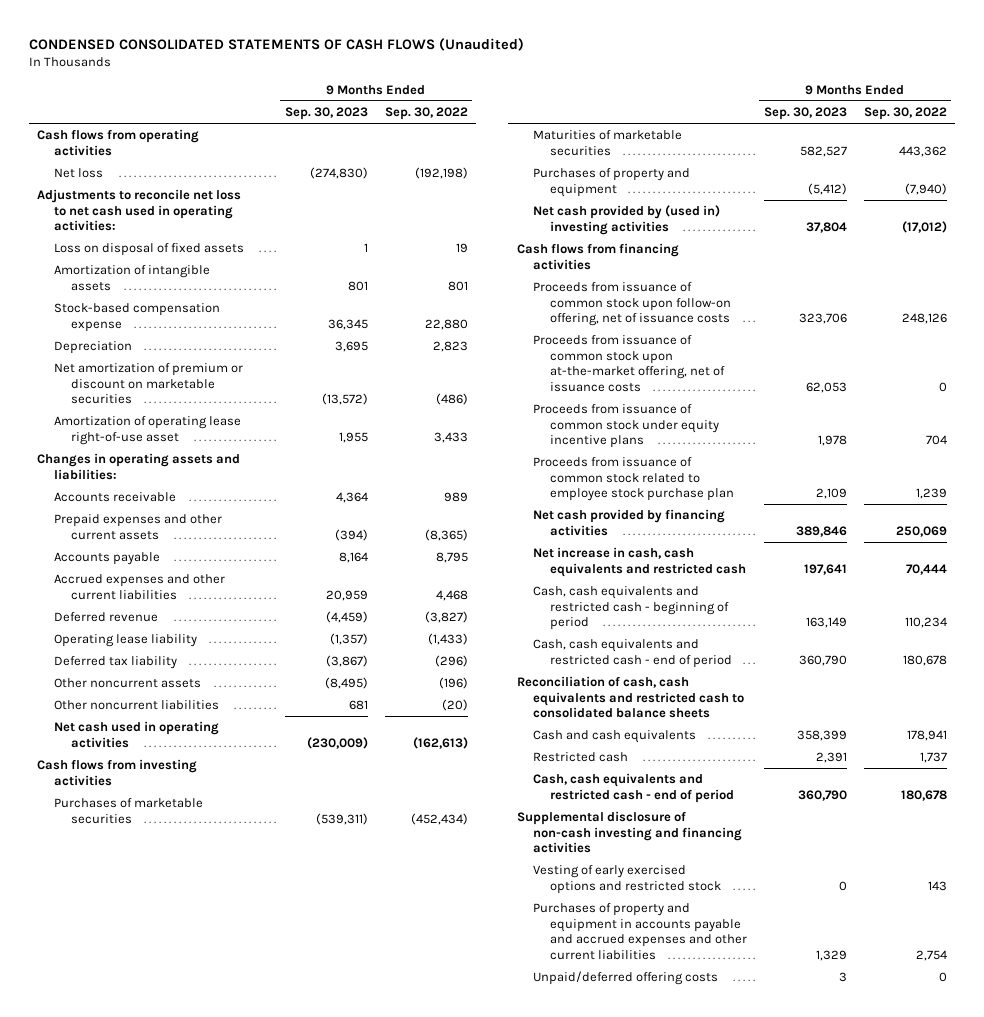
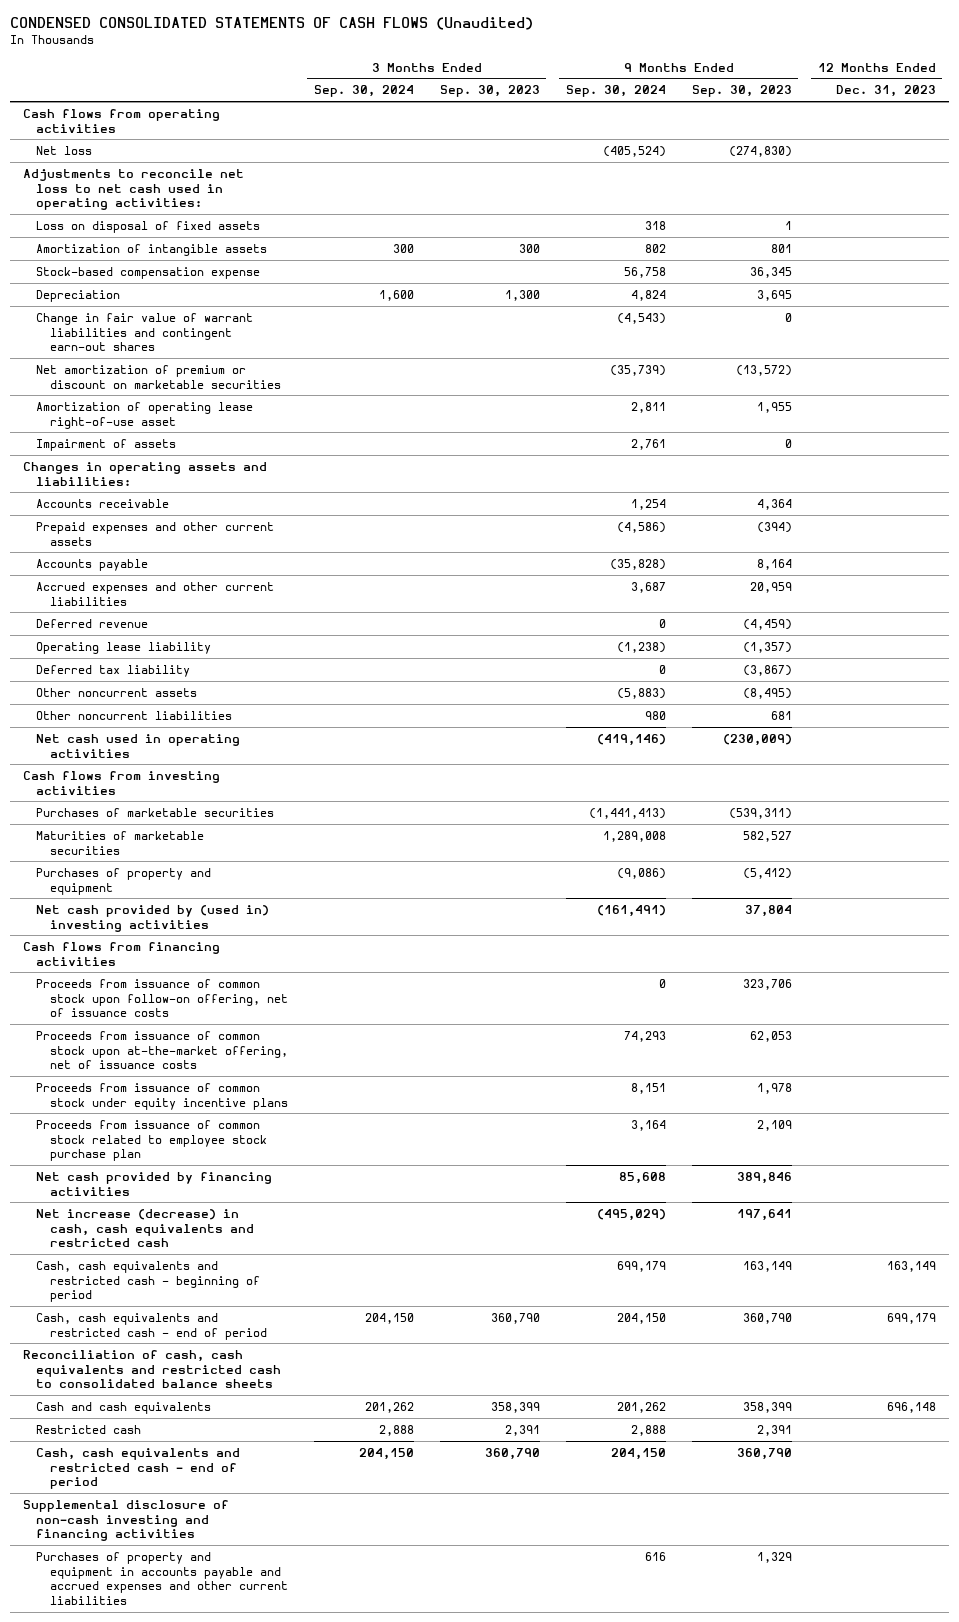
- | 9 Months Ended Sep. 30, 2023 | 9 Months Ended Sep. 30, 2022
+ | 3 Months Ended Sep. 30, 2024 | 3 Months Ended Sep. 30, 2023 | 9 Months Ended Sep. 30, 2024 | 9 Months Ended Sep. 30, 2023 | 12 Months Ended Dec. 31, 2023
+ Change in fair value of warrant liabilities and contingent earn-out shares | | | (4,543) | 0 |
+ Impairment of assets | | | 2,761 | 0 |
- Net increase in cash, cash equivalents and restricted cash | 197,641 | 70,444
+ Net increase (decrease) in cash, cash equivalents and restricted cash | | | (495,029) | 197,641 |
- Vesting of early exercised options and restricted stock | 0 | 143
- Unpaid/deferred offering costs | 3 | 0

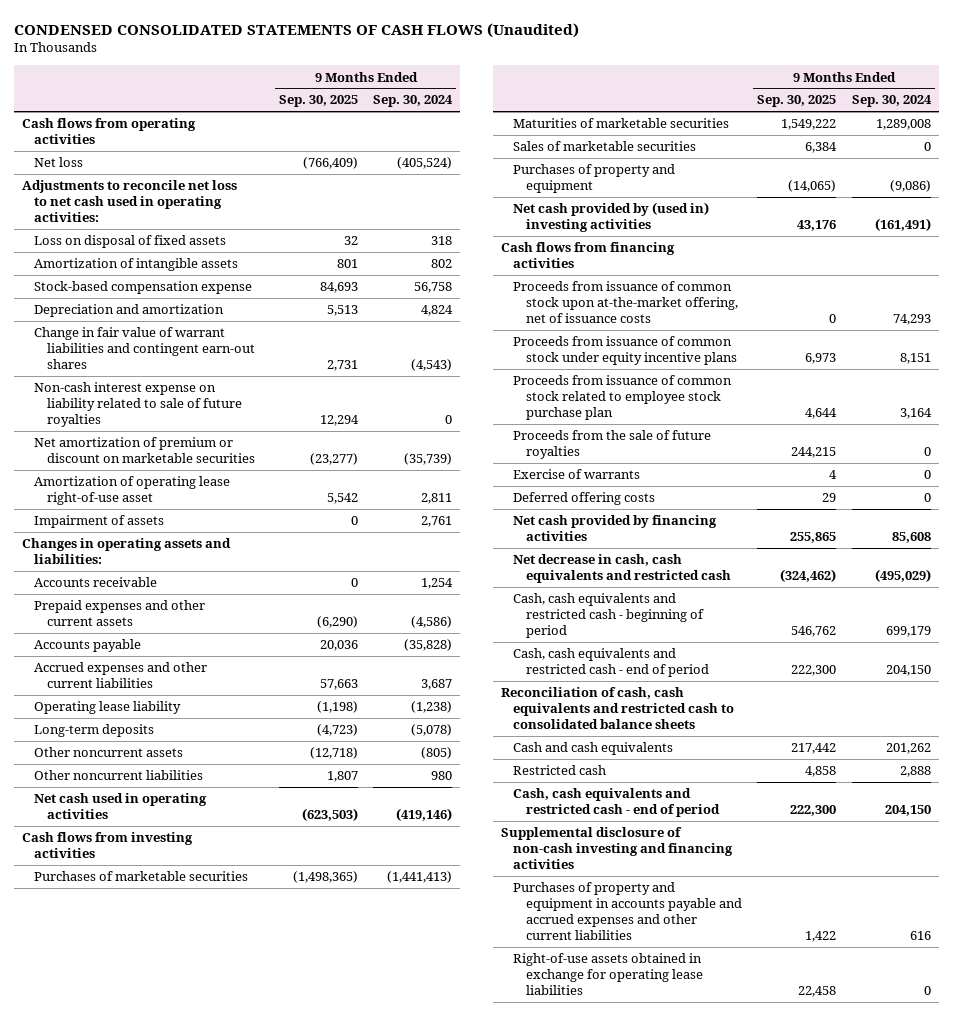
- | 3 Months Ended Sep. 30, 2024 | 3 Months Ended Sep. 30, 2023 | 9 Months Ended Sep. 30, 2024 | 9 Months Ended Sep. 30, 2023 | 12 Months Ended Dec. 31, 2023
+ | 9 Months Ended Sep. 30, 2025 | 9 Months Ended Sep. 30, 2024
- Depreciation | 1,600 | 1,300 | 4,824 | 3,695 |
+ Depreciation and amortization | 5,513 | 4,824
+ Non-cash interest expense on liability related to sale of future royalties | 12,294 | 0
- Deferred revenue | | | 0 | (4,459) |
- Deferred tax liability | | | 0 | (3,867) |
- Other noncurrent assets | | | (5,883) | (8,495) |
+ Long-term deposits | (4,723) | (5,078)
+ Other noncurrent assets | (12,718) | (805)
+ Sales of marketable securities | 6,384 | 0
- Proceeds from issuance of common stock upon follow-on offering, net of issuance costs | | | 0 | 323,706 |
+ Proceeds from the sale of future royalties | 244,215 | 0
+ Exercise of warrants | 4 | 0
+ Deferred offering costs | 29 | 0
- Net increase (decrease) in cash, cash equivalents and restricted cash | | | (495,029) | 197,641 |
+ Net decrease in cash, cash equivalents and restricted cash | (324,462) | (495,029)
+ Right-of-use assets obtained in exchange for operating lease liabilities | 22,458 | 0

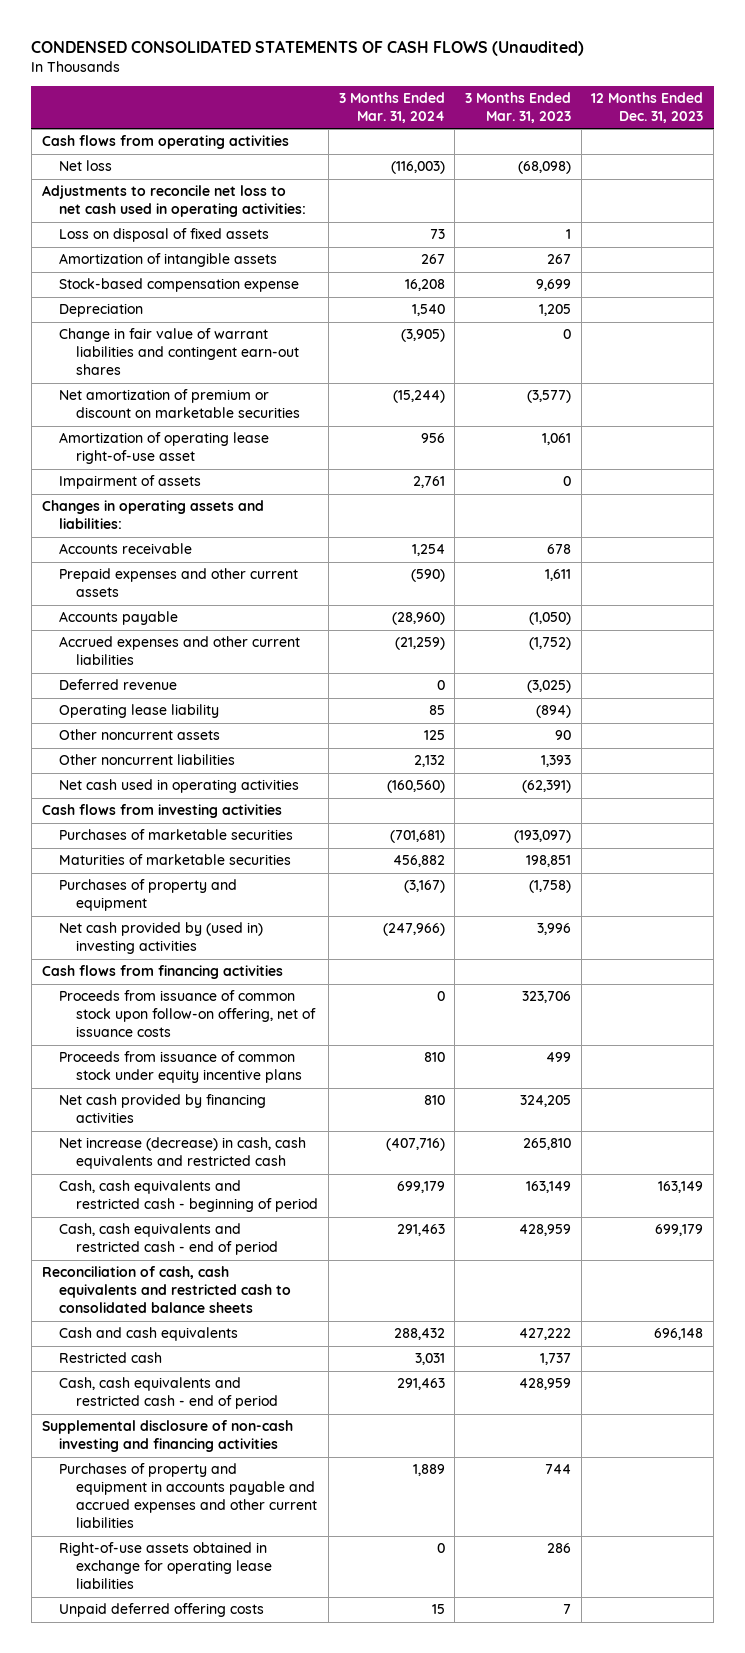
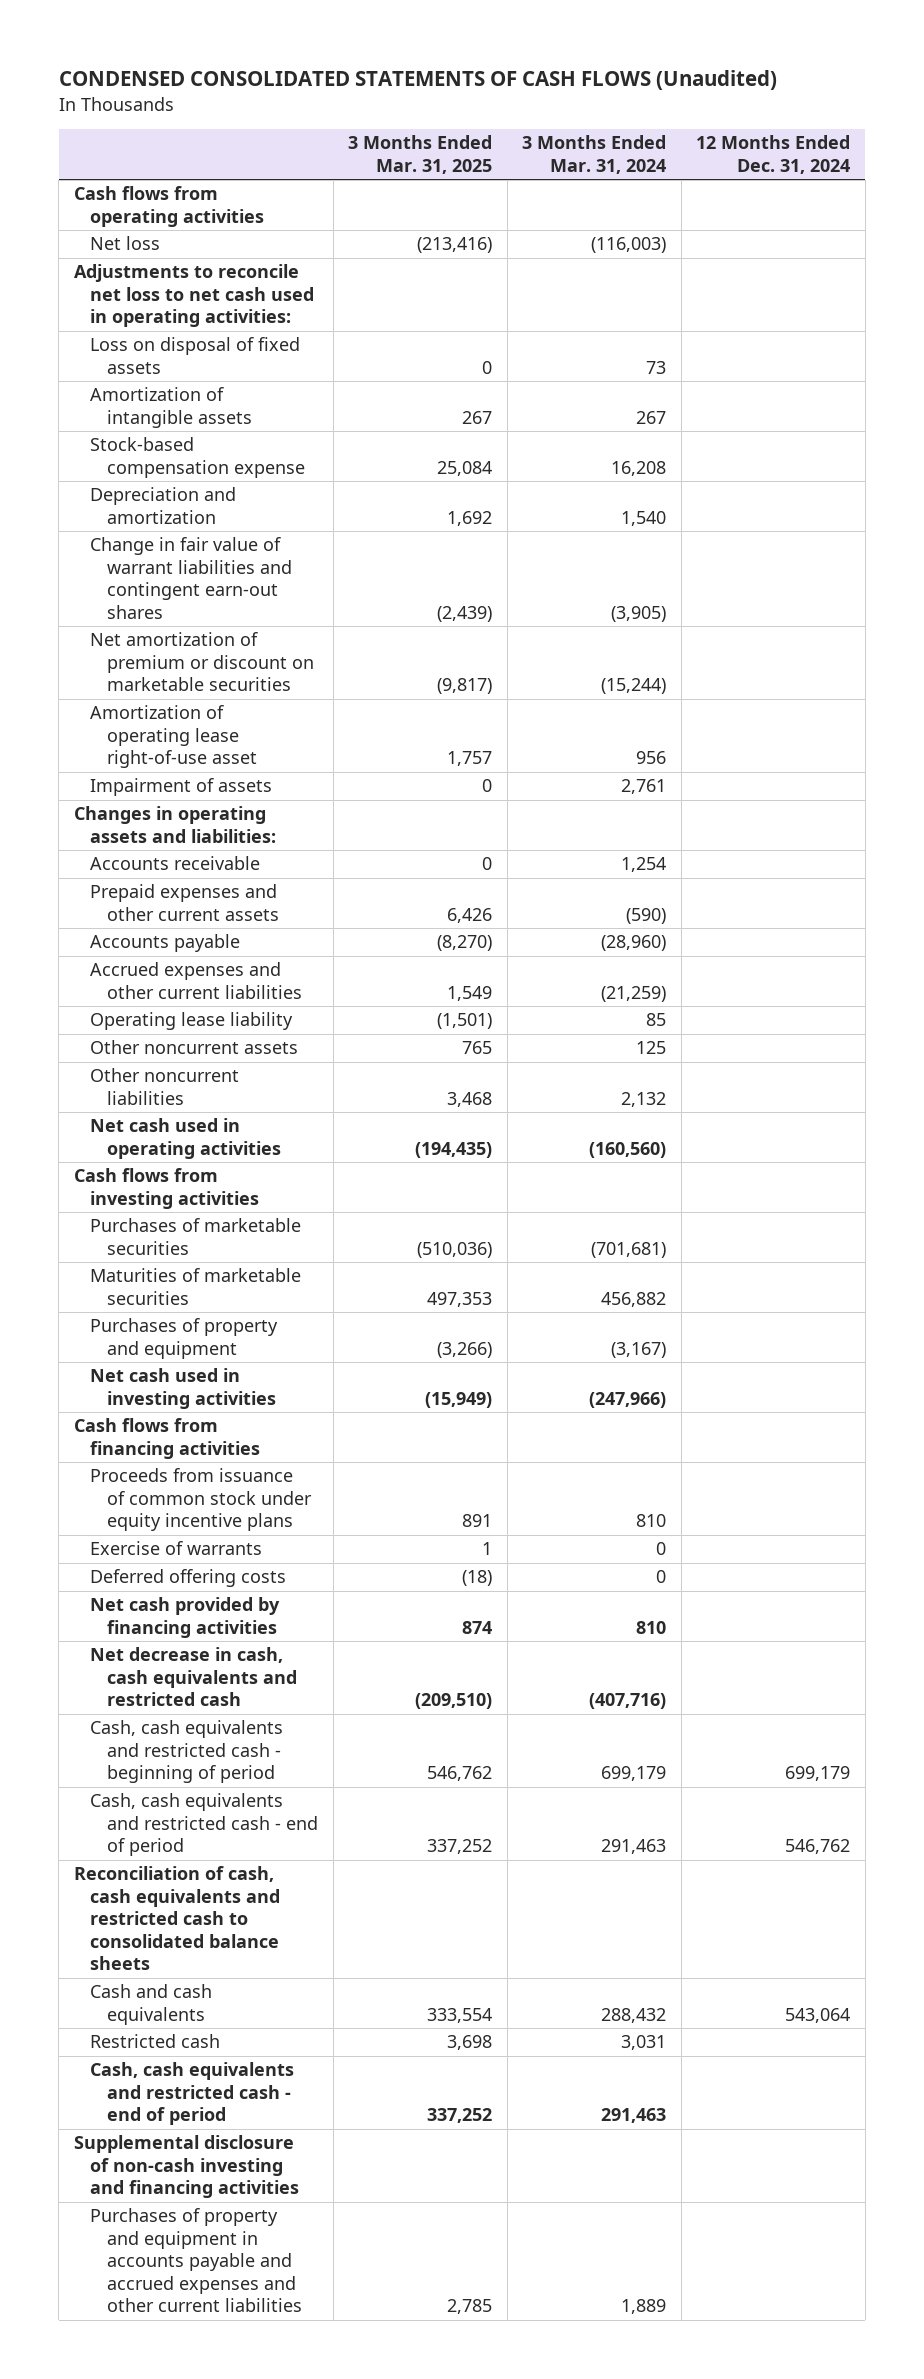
- | 3 Months Ended Mar. 31, 2024 | 3 Months Ended Mar. 31, 2023 | 12 Months Ended Dec. 31, 2023
+ | 3 Months Ended Mar. 31, 2025 | 3 Months Ended Mar. 31, 2024 | 12 Months Ended Dec. 31, 2024
- Depreciation | 1,540 | 1,205 |
+ Depreciation and amortization | 1,692 | 1,540 |
- Deferred revenue | 0 | (3,025) |
- Net cash provided by (used in) investing activities | (247,966) | 3,996 |
+ Net cash used in investing activities | (15,949) | (247,966) |
- Proceeds from issuance of common stock upon follow-on offering, net of issuance costs | 0 | 323,706 |
+ Exercise of warrants | 1 | 0 |
+ Deferred offering costs | (18) | 0 |
- Net increase (decrease) in cash, cash equivalents and restricted cash | (407,716) | 265,810 |
+ Net decrease in cash, cash equivalents and restricted cash | (209,510) | (407,716) |
- Right-of-use assets obtained in exchange for operating lease liabilities | 0 | 286 |
- Unpaid deferred offering costs | 15 | 7 |

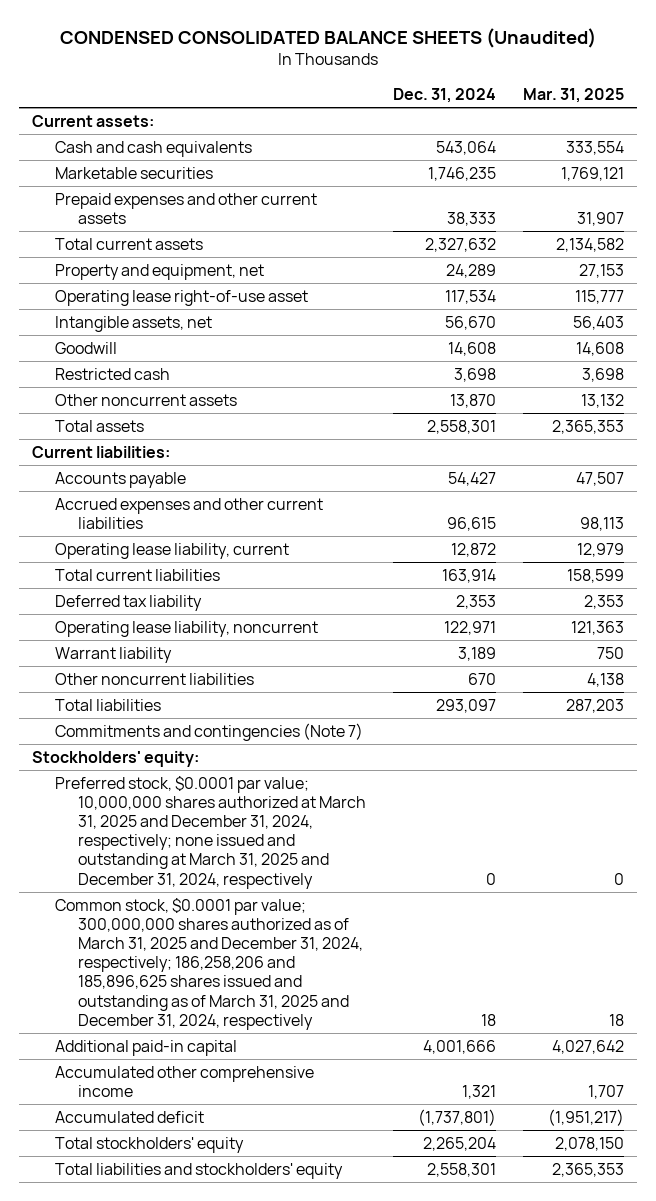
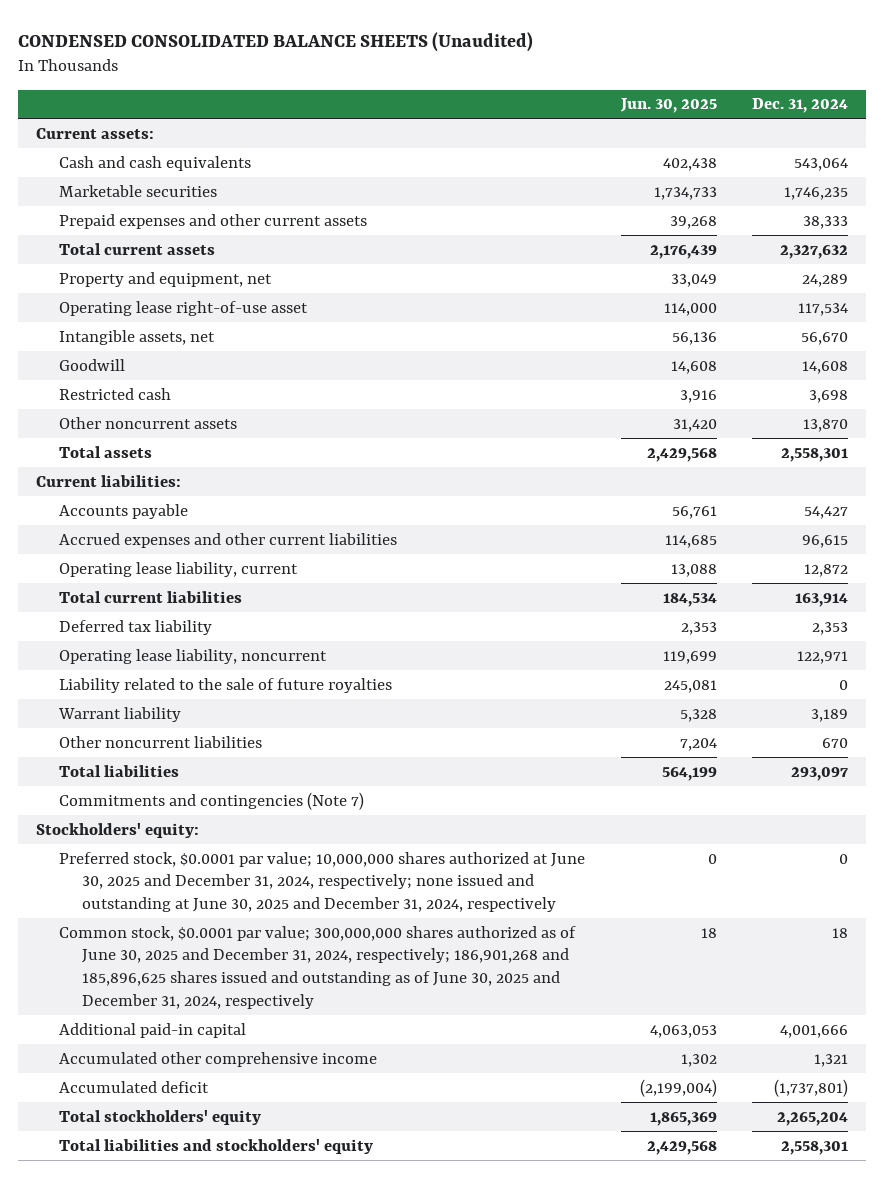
- | Dec. 31, 2024 | Mar. 31, 2025
+ | Jun. 30, 2025 | Dec. 31, 2024
+ Liability related to the sale of future royalties | 245,081 | 0
- Preferred stock, $0.0001 par value; 10,000,000 shares authorized at March 31, 2025 and December 31, 2024, respectively; none issued and outstanding at March 31, 2025 and December 31, 2024, respectively | 0 | 0
- Common stock, $0.0001 par value; 300,000,000 shares authorized as of March 31, 2025 and December 31, 2024, respectively; 186,258,206 and 185,896,625 shares issued and outstanding as of March 31, 2025 and December 31, 2024, respectively | 18 | 18
+ Preferred stock, $0.0001 par value; 10,000,000 shares authorized at June 30, 2025 and December 31, 2024, respectively; none issued and outstanding at June 30, 2025 and December 31, 2024, respectively | 0 | 0
+ Common stock, $0.0001 par value; 300,000,000 shares authorized as of June 30, 2025 and December 31, 2024, respectively; 186,901,268 and 185,896,625 shares issued and outstanding as of June 30, 2025 and December 31, 2024, respectively | 18 | 18

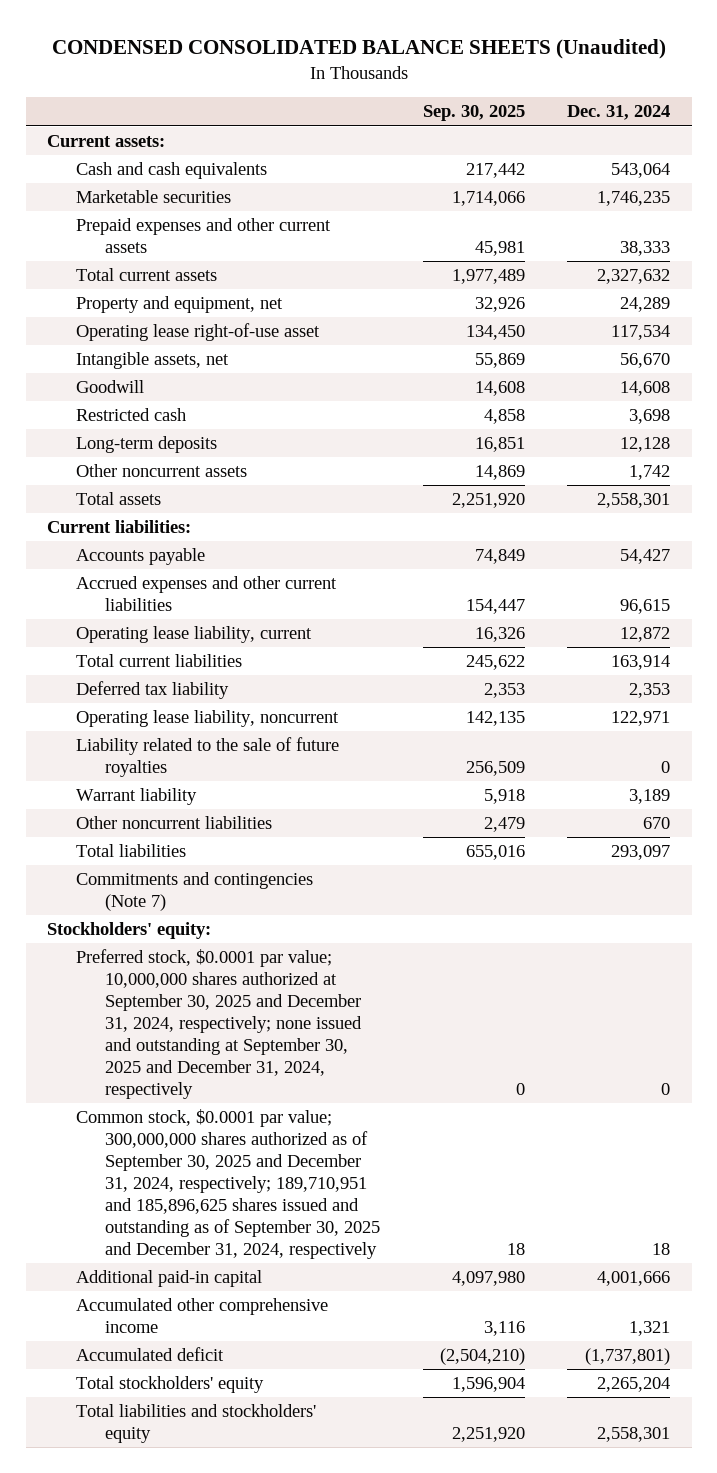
- | Jun. 30, 2025 | Dec. 31, 2024
+ | Sep. 30, 2025 | Dec. 31, 2024
- Other noncurrent assets | 31,420 | 13,870
+ Long-term deposits | 16,851 | 12,128
+ Other noncurrent assets | 14,869 | 1,742
- Preferred stock, $0.0001 par value; 10,000,000 shares authorized at June 30, 2025 and December 31, 2024, respectively; none issued and outstanding at June 30, 2025 and December 31, 2024, respectively | 0 | 0
- Common stock, $0.0001 par value; 300,000,000 shares authorized as of June 30, 2025 and December 31, 2024, respectively; 186,901,268 and 185,896,625 shares issued and outstanding as of June 30, 2025 and December 31, 2024, respectively | 18 | 18
+ Preferred stock, $0.0001 par value; 10,000,000 shares authorized at September 30, 2025 and December 31, 2024, respectively; none issued and outstanding at September 30, 2025 and December 31, 2024, respectively | 0 | 0
+ Common stock, $0.0001 par value; 300,000,000 shares authorized as of September 30, 2025 and December 31, 2024, respectively; 189,710,951 and 185,896,625 shares issued and outstanding as of September 30, 2025 and December 31, 2024, respectively | 18 | 18

